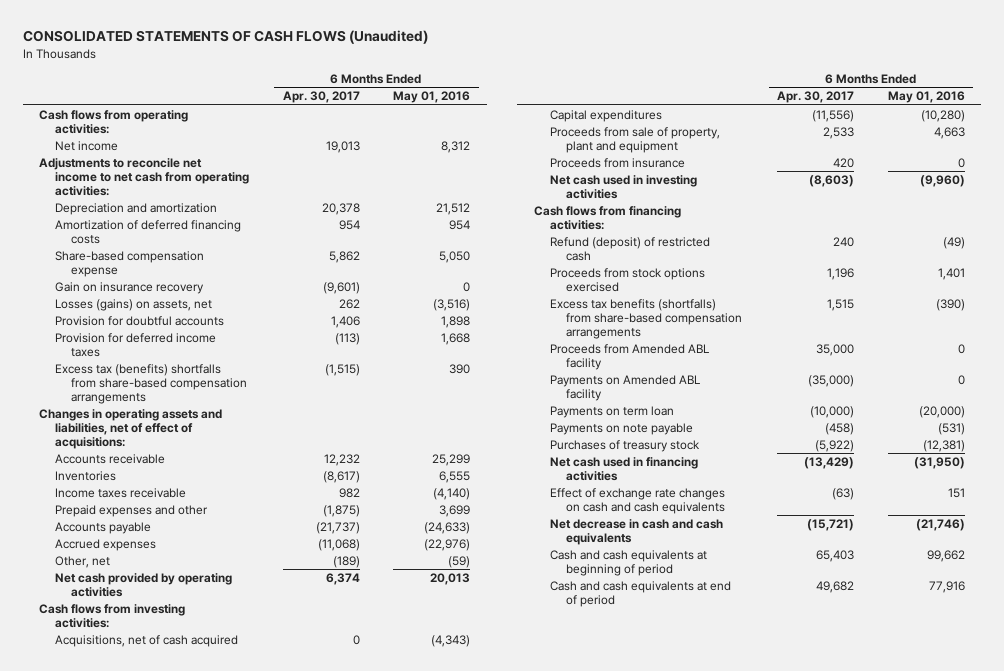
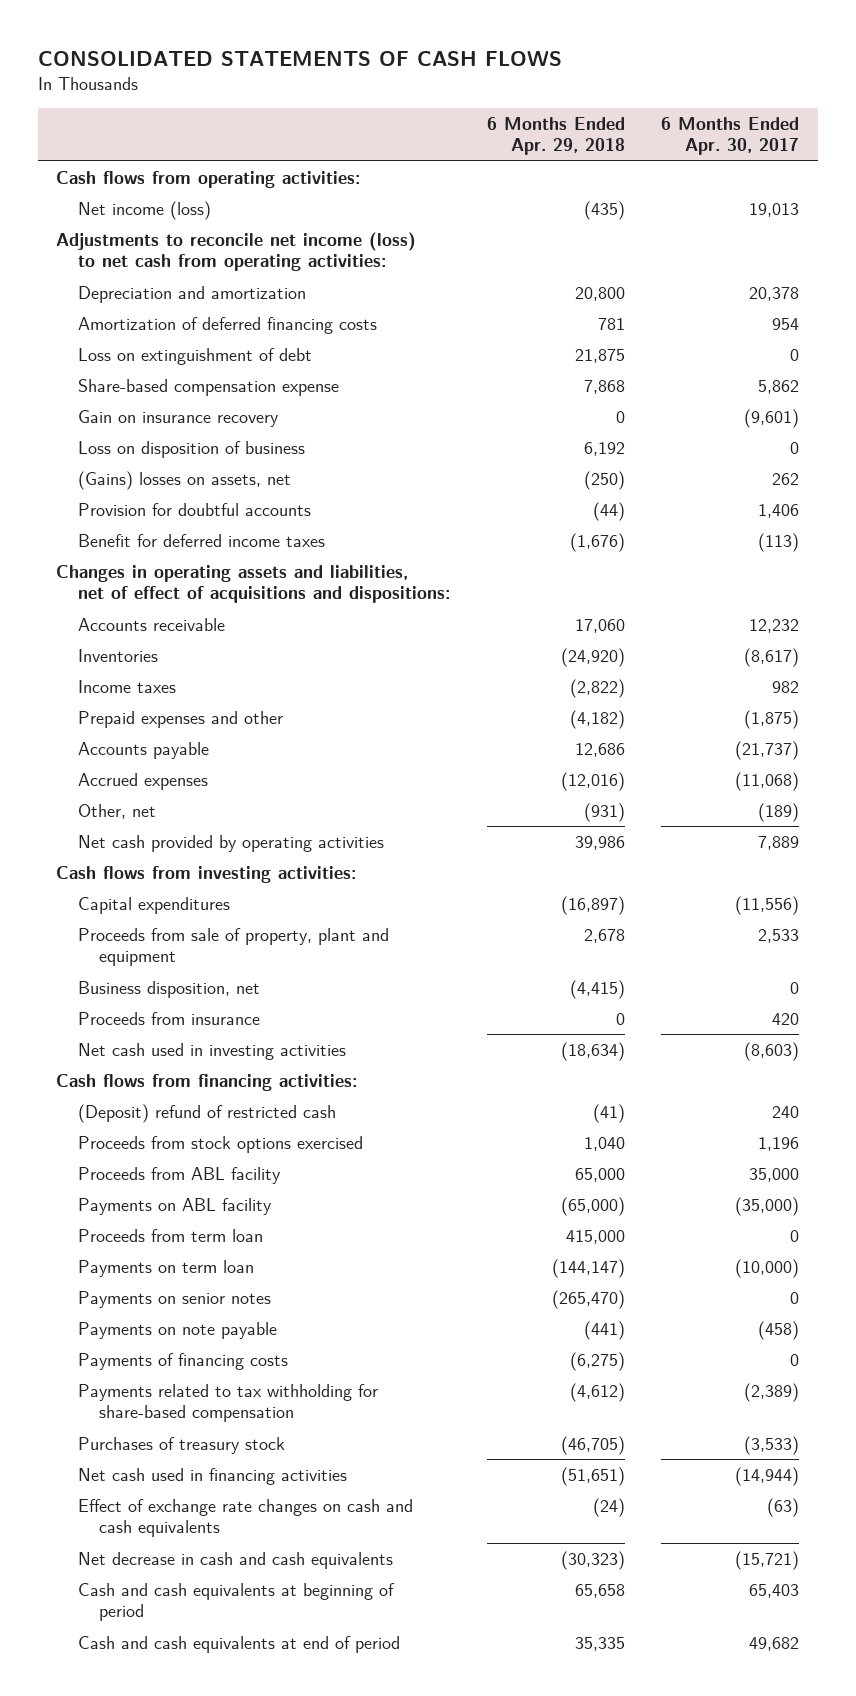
- CONSOLIDATED STATEMENTS OF CASH FLOWS (Unaudited)
+ CONSOLIDATED STATEMENTS OF CASH FLOWS
- | 6 Months Ended Apr. 30, 2017 | 6 Months Ended May 01, 2016
+ | 6 Months Ended Apr. 29, 2018 | 6 Months Ended Apr. 30, 2017
- Net income | 19,013 | 8,312
- Adjustments to reconcile net income to net cash from operating activities:
+ Net income (loss) | (435) | 19,013
+ Adjustments to reconcile net income (loss) to net cash from operating activities:
+ Loss on extinguishment of debt | 21,875 | 0
- Losses (gains) on assets, net | 262 | (3,516)
+ Loss on disposition of business | 6,192 | 0
+ (Gains) losses on assets, net | (250) | 262
- Provision for deferred income taxes | (113) | 1,668
- Excess tax (benefits) shortfalls from share-based compensation arrangements | (1,515) | 390
- Changes in operating assets and liabilities, net of effect of acquisitions:
+ Benefit for deferred income taxes | (1,676) | (113)
+ Changes in operating assets and liabilities, net of effect of acquisitions and dispositions:
- Income taxes receivable | 982 | (4,140)
+ Income taxes | (2,822) | 982
- Net cash provided by operating activities | 6,374 | 20,013
+ Net cash provided by operating activities | 39,986 | 7,889
- Acquisitions, net of cash acquired | 0 | (4,343)
+ Business disposition, net | (4,415) | 0
- Refund (deposit) of restricted cash | 240 | (49)
+ (Deposit) refund of restricted cash | (41) | 240
- Excess tax benefits (shortfalls) from share-based compensation arrangements | 1,515 | (390)
- Proceeds from Amended ABL facility | 35,000 | 0
- Payments on Amended ABL facility | (35,000) | 0
+ Proceeds from ABL facility | 65,000 | 35,000
+ Payments on ABL facility | (65,000) | (35,000)
+ Proceeds from term loan | 415,000 | 0
+ Payments on senior notes | (265,470) | 0
- Purchases of treasury stock | (5,922) | (12,381)
- Net cash used in financing activities | (13,429) | (31,950)
+ Payments of financing costs | (6,275) | 0
+ Payments related to tax withholding for share-based compensation | (4,612) | (2,389)
+ Purchases of treasury stock | (46,705) | (3,533)
+ Net cash used in financing activities | (51,651) | (14,944)

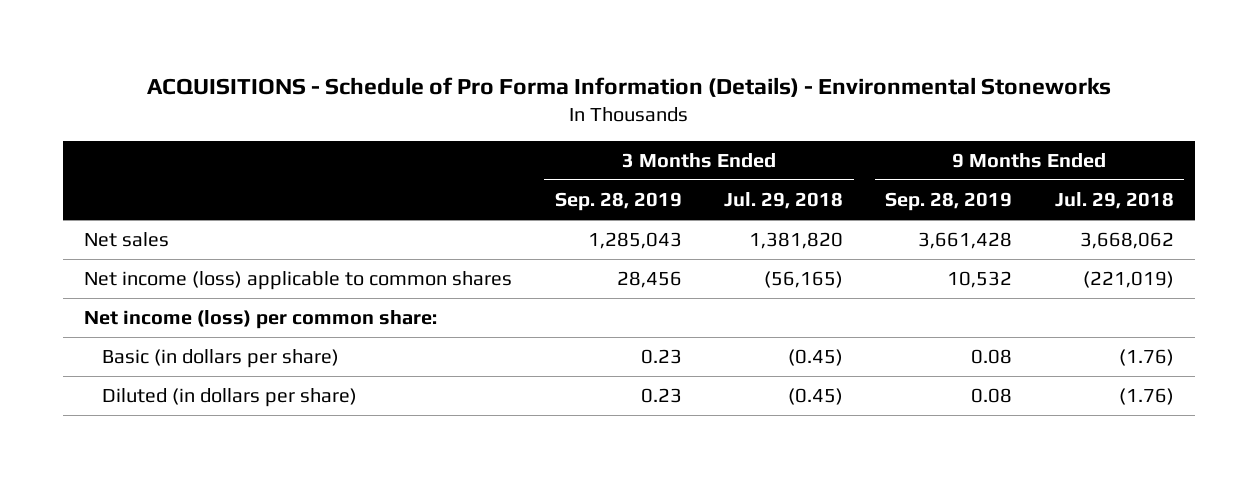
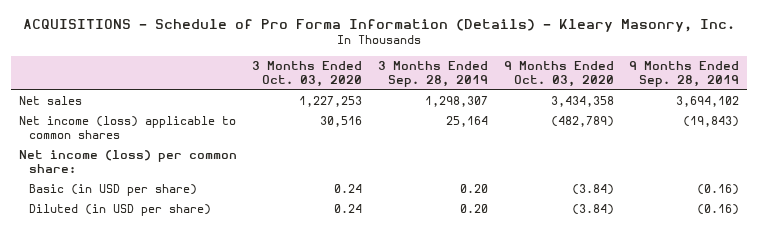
- ACQUISITIONS - Schedule of Pro Forma Information (Details) - Environmental Stoneworks
+ ACQUISITIONS - Schedule of Pro Forma Information (Details) - Kleary Masonry, Inc.
- | 3 Months Ended Sep. 28, 2019 | 3 Months Ended Jul. 29, 2018 | 9 Months Ended Sep. 28, 2019 | 9 Months Ended Jul. 29, 2018
+ | 3 Months Ended Oct. 03, 2020 | 3 Months Ended Sep. 28, 2019 | 9 Months Ended Oct. 03, 2020 | 9 Months Ended Sep. 28, 2019
- Net sales | 1,285,043 | 1,381,820 | 3,661,428 | 3,668,062
- Net income (loss) applicable to common shares | 28,456 | (56,165) | 10,532 | (221,019)
+ Net sales | 1,227,253 | 1,298,307 | 3,434,358 | 3,694,102
+ Net income (loss) applicable to common shares | 30,516 | 25,164 | (482,789) | (19,843)
- Basic (in dollars per share) | 0.23 | (0.45) | 0.08 | (1.76)
- Diluted (in dollars per share) | 0.23 | (0.45) | 0.08 | (1.76)
+ Basic (in USD per share) | 0.24 | 0.20 | (3.84) | (0.16)
+ Diluted (in USD per share) | 0.24 | 0.20 | (3.84) | (0.16)

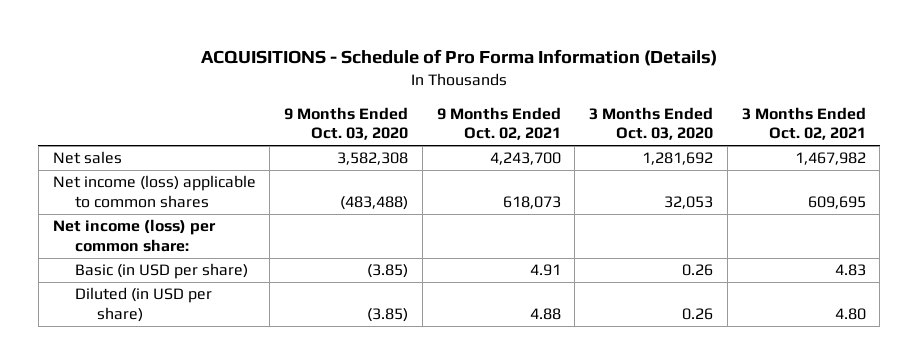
- ACQUISITIONS - Schedule of Pro Forma Information (Details) - Kleary Masonry, Inc.
+ ACQUISITIONS - Schedule of Pro Forma Information (Details)
- | 3 Months Ended Oct. 03, 2020 | 3 Months Ended Sep. 28, 2019 | 9 Months Ended Oct. 03, 2020 | 9 Months Ended Sep. 28, 2019
+ | 9 Months Ended Oct. 03, 2020 | 9 Months Ended Oct. 02, 2021 | 3 Months Ended Oct. 03, 2020 | 3 Months Ended Oct. 02, 2021
- Net sales | 1,227,253 | 1,298,307 | 3,434,358 | 3,694,102
- Net income (loss) applicable to common shares | 30,516 | 25,164 | (482,789) | (19,843)
+ Net sales | 3,582,308 | 4,243,700 | 1,281,692 | 1,467,982
+ Net income (loss) applicable to common shares | (483,488) | 618,073 | 32,053 | 609,695
- Basic (in USD per share) | 0.24 | 0.20 | (3.84) | (0.16)
- Diluted (in USD per share) | 0.24 | 0.20 | (3.84) | (0.16)
+ Basic (in USD per share) | (3.85) | 4.91 | 0.26 | 4.83
+ Diluted (in USD per share) | (3.85) | 4.88 | 0.26 | 4.80

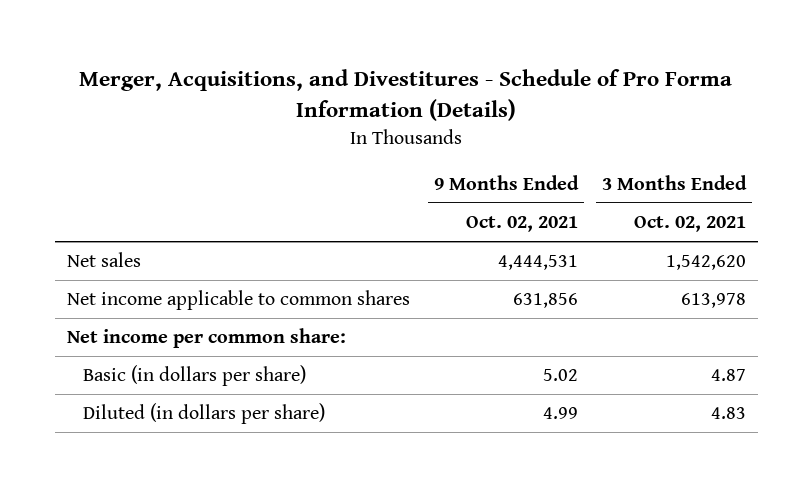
- ACQUISITIONS - Schedule of Pro Forma Information (Details)
+ Merger, Acquisitions, and Divestitures - Schedule of Pro Forma Information (Details)
- | 9 Months Ended Oct. 03, 2020 | 9 Months Ended Oct. 02, 2021 | 3 Months Ended Oct. 03, 2020 | 3 Months Ended Oct. 02, 2021
+ | 9 Months Ended Oct. 02, 2021 | 3 Months Ended Oct. 02, 2021
- Net sales | 3,582,308 | 4,243,700 | 1,281,692 | 1,467,982
- Net income (loss) applicable to common shares | (483,488) | 618,073 | 32,053 | 609,695
- Net income (loss) per common share:
- Basic (in USD per share) | (3.85) | 4.91 | 0.26 | 4.83
- Diluted (in USD per share) | (3.85) | 4.88 | 0.26 | 4.80
+ Net sales | 4,444,531 | 1,542,620
+ Net income applicable to common shares | 631,856 | 613,978
+ Net income per common share:
+ Basic (in dollars per share) | 5.02 | 4.87
+ Diluted (in dollars per share) | 4.99 | 4.83

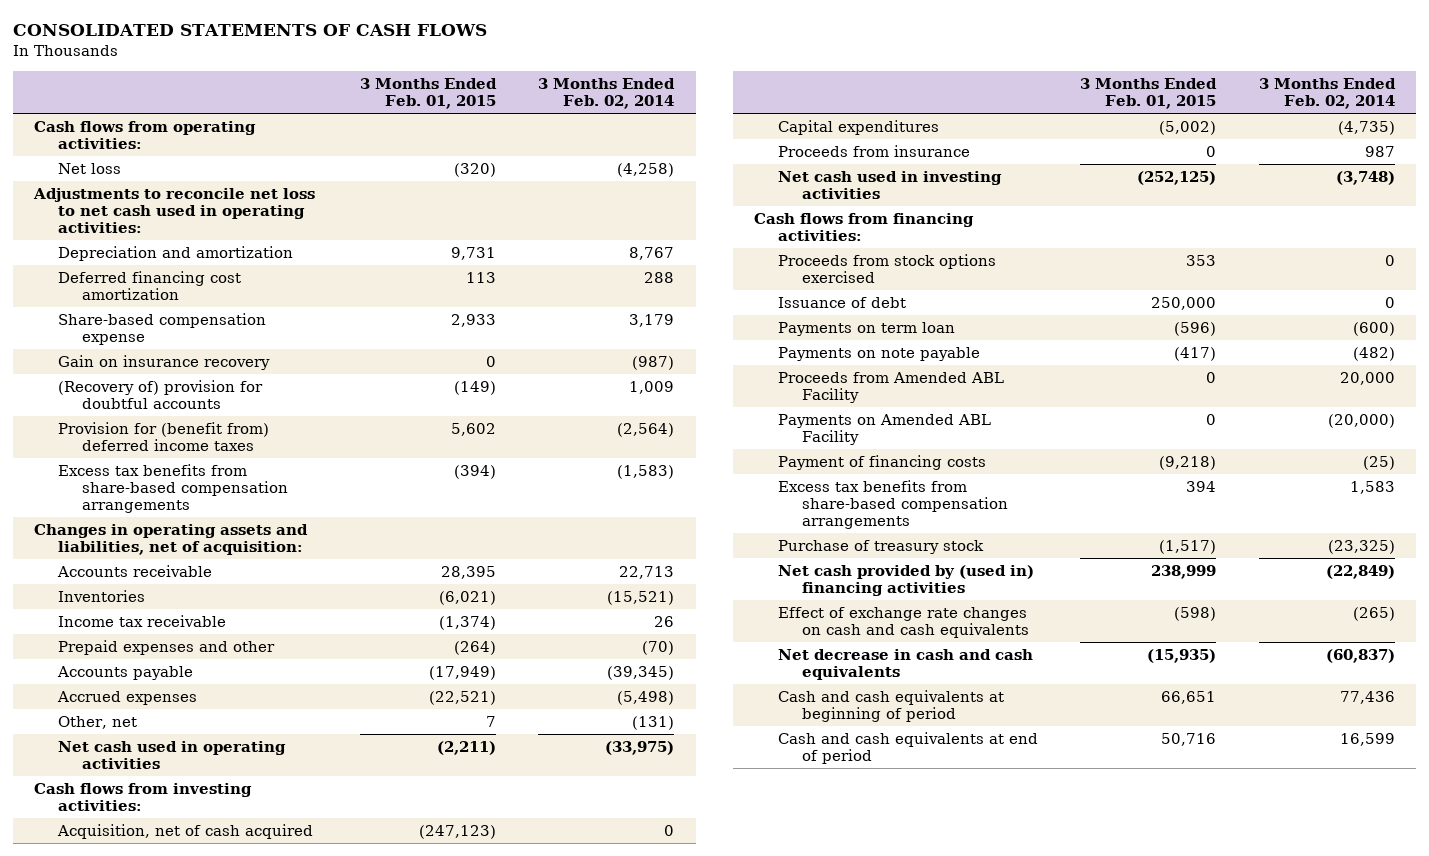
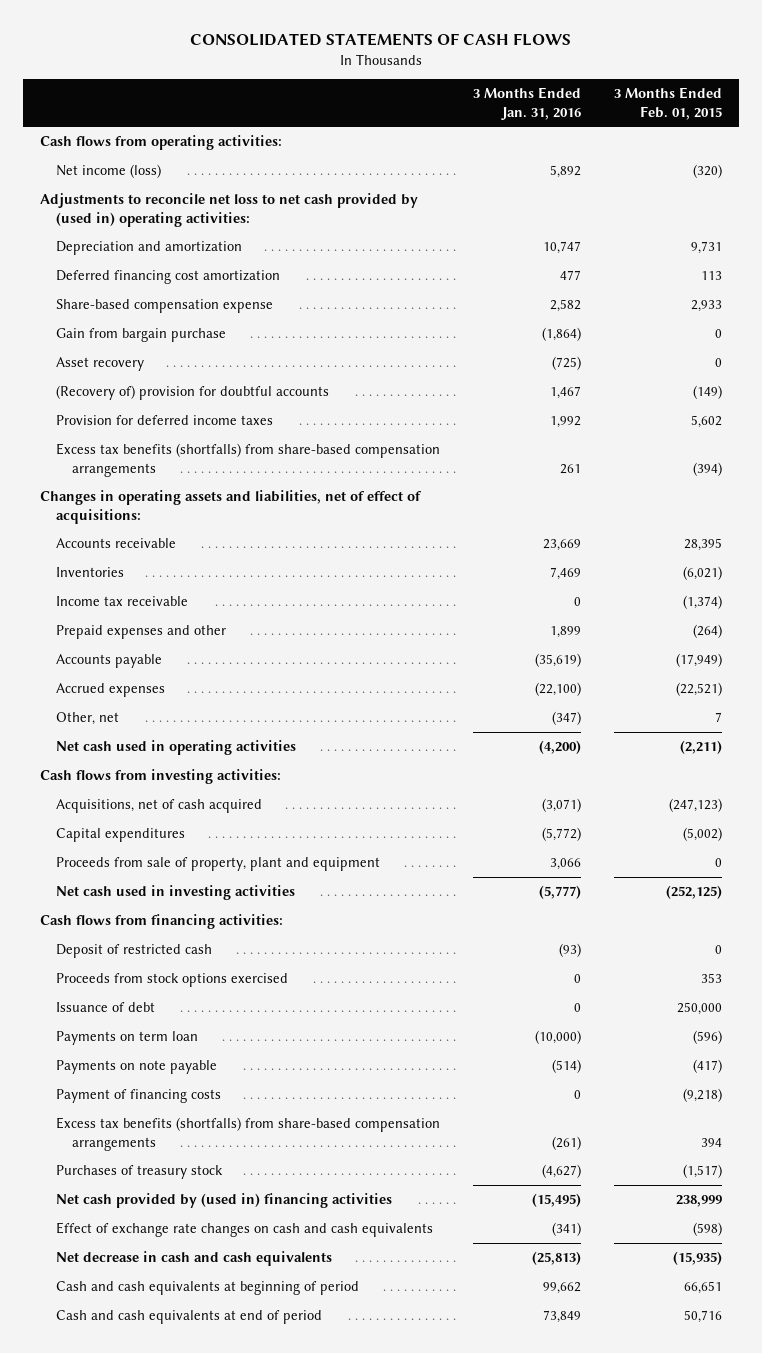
- | 3 Months Ended Feb. 01, 2015 | 3 Months Ended Feb. 02, 2014
+ | 3 Months Ended Jan. 31, 2016 | 3 Months Ended Feb. 01, 2015
- Net loss | (320) | (4,258)
- Adjustments to reconcile net loss to net cash used in operating activities:
+ Net income (loss) | 5,892 | (320)
+ Adjustments to reconcile net loss to net cash provided by (used in) operating activities:
- Gain on insurance recovery | 0 | (987)
+ Gain from bargain purchase | (1,864) | 0
+ Asset recovery | (725) | 0
- Provision for (benefit from) deferred income taxes | 5,602 | (2,564)
- Excess tax benefits from share-based compensation arrangements | (394) | (1,583)
- Changes in operating assets and liabilities, net of acquisition:
+ Provision for deferred income taxes | 1,992 | 5,602
+ Excess tax benefits (shortfalls) from share-based compensation arrangements | 261 | (394)
+ Changes in operating assets and liabilities, net of effect of acquisitions:
- Acquisition, net of cash acquired | (247,123) | 0
+ Acquisitions, net of cash acquired | (3,071) | (247,123)
- Proceeds from insurance | 0 | 987
+ Proceeds from sale of property, plant and equipment | 3,066 | 0
+ Deposit of restricted cash | (93) | 0
- Proceeds from Amended ABL Facility | 0 | 20,000
- Payments on Amended ABL Facility | 0 | (20,000)
- Excess tax benefits from share-based compensation arrangements | 394 | 1,583
- Purchase of treasury stock | (1,517) | (23,325)
+ Excess tax benefits (shortfalls) from share-based compensation arrangements | (261) | 394
+ Purchases of treasury stock | (4,627) | (1,517)

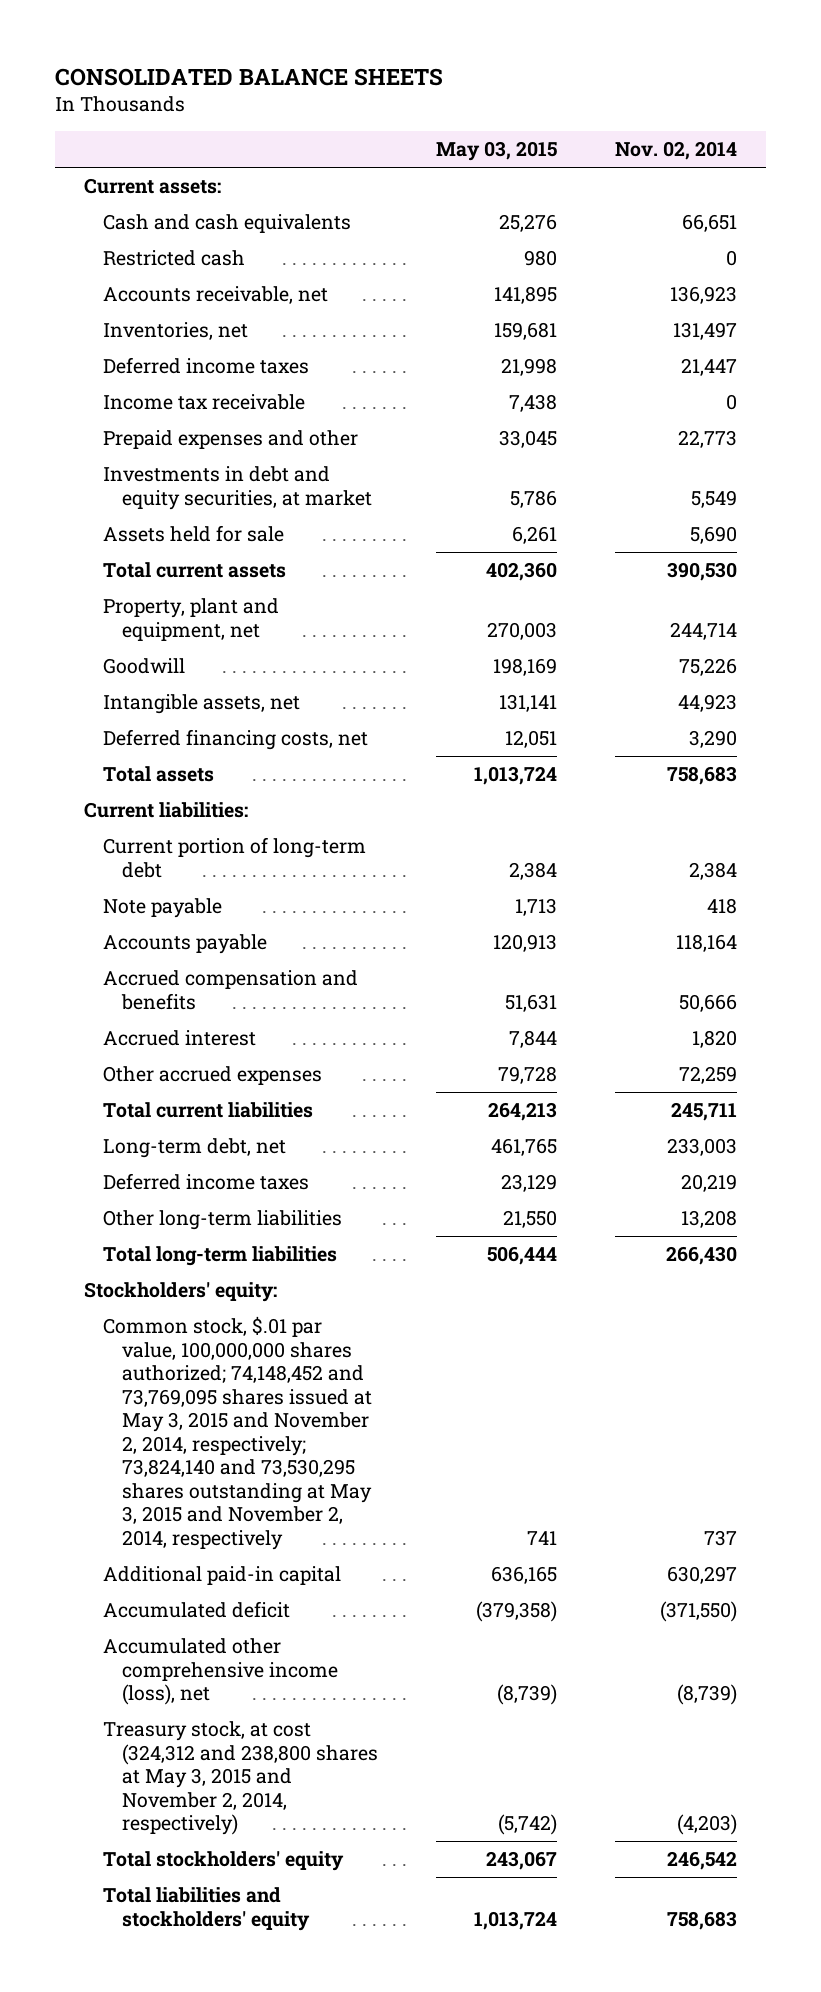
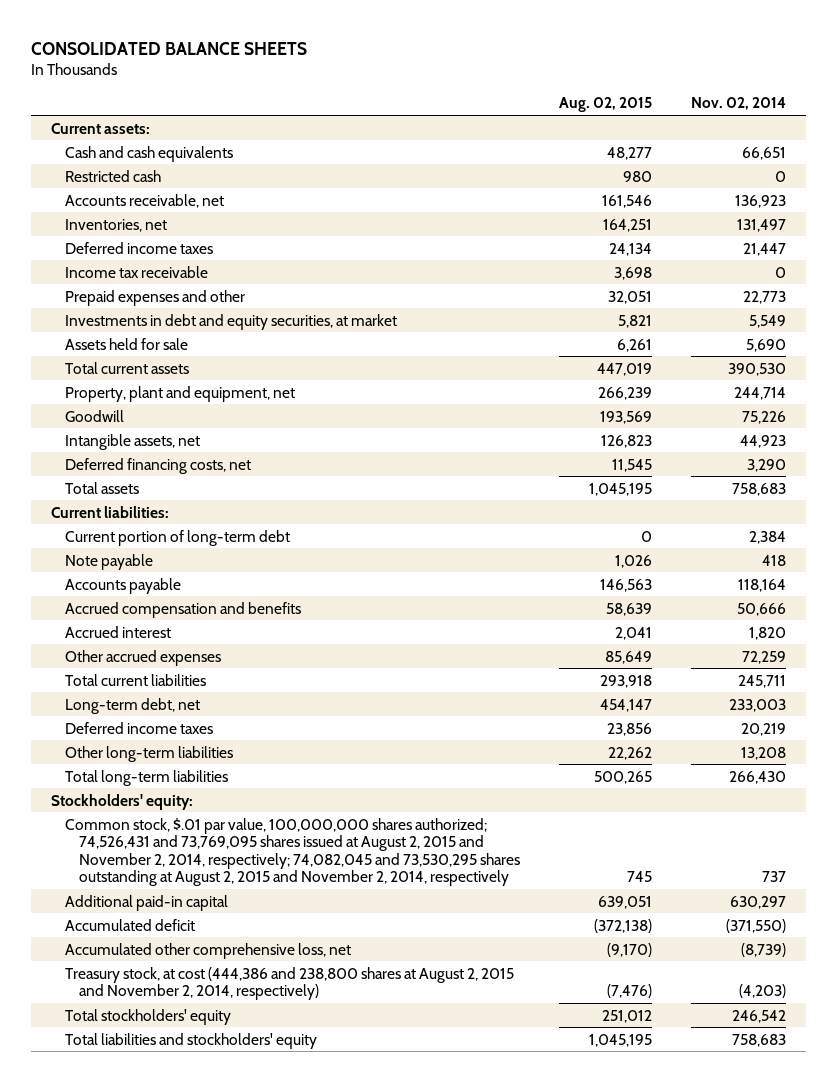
- | May 03, 2015 | Nov. 02, 2014
+ | Aug. 02, 2015 | Nov. 02, 2014
- Common stock, $.01 par value, 100,000,000 shares authorized; 74,148,452 and 73,769,095 shares issued at May 3, 2015 and November 2, 2014, respectively; 73,824,140 and 73,530,295 shares outstanding at May 3, 2015 and November 2, 2014, respectively | 741 | 737
+ Common stock, $.01 par value, 100,000,000 shares authorized; 74,526,431 and 73,769,095 shares issued at August 2, 2015 and November 2, 2014, respectively; 74,082,045 and 73,530,295 shares outstanding at August 2, 2015 and November 2, 2014, respectively | 745 | 737
- Accumulated other comprehensive income (loss), net | (8,739) | (8,739)
- Treasury stock, at cost (324,312 and 238,800 shares at May 3, 2015 and November 2, 2014, respectively) | (5,742) | (4,203)
+ Accumulated other comprehensive loss, net | (9,170) | (8,739)
+ Treasury stock, at cost (444,386 and 238,800 shares at August 2, 2015 and November 2, 2014, respectively) | (7,476) | (4,203)

